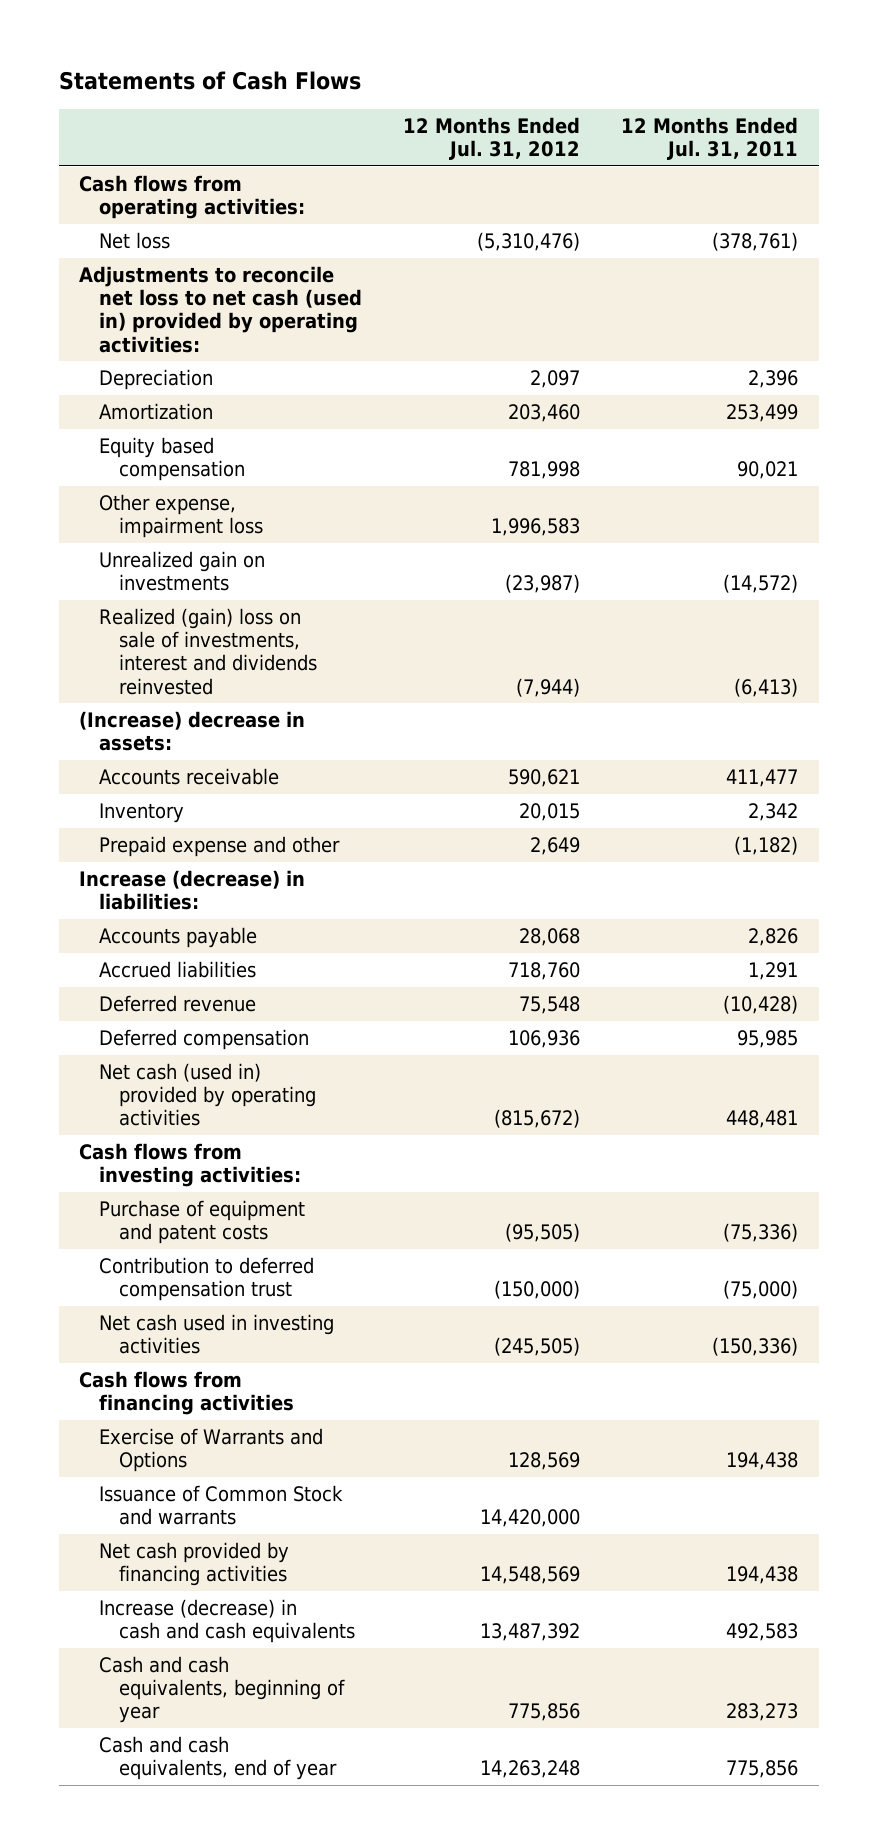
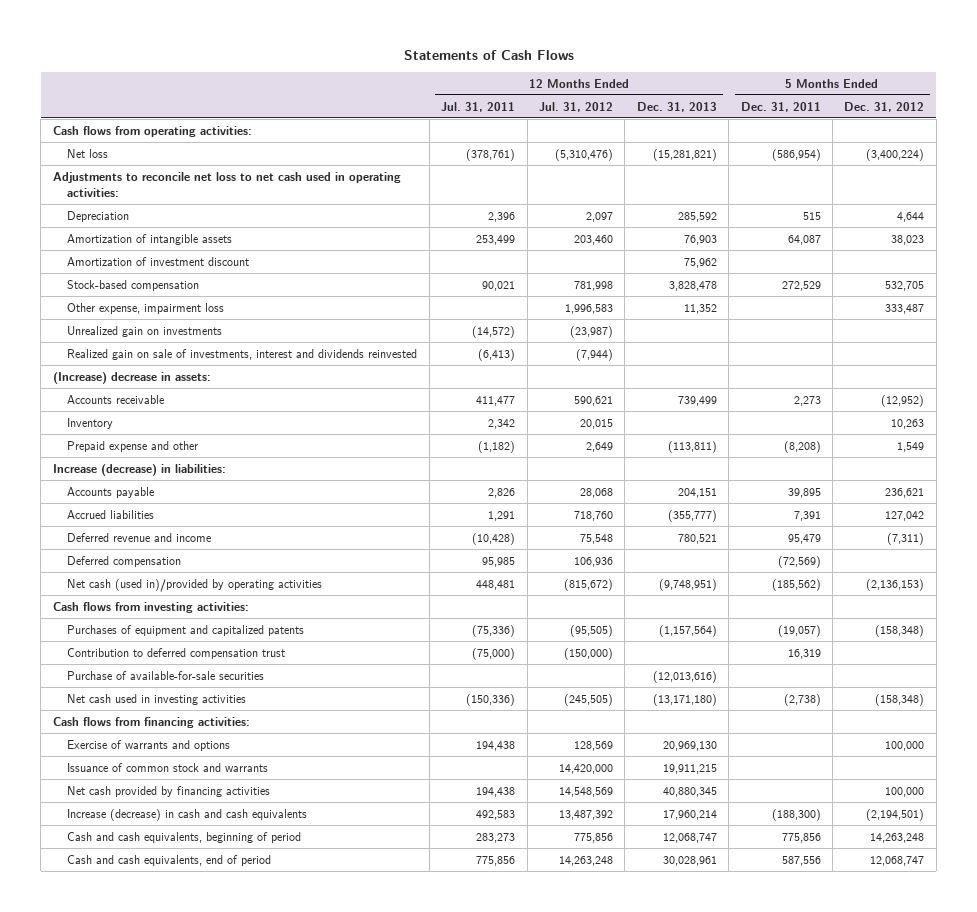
- | 12 Months Ended Jul. 31, 2012 | 12 Months Ended Jul. 31, 2011
+ | 12 Months Ended Jul. 31, 2011 | 12 Months Ended Jul. 31, 2012 | 12 Months Ended Dec. 31, 2013 | 5 Months Ended Dec. 31, 2011 | 5 Months Ended Dec. 31, 2012
- Adjustments to reconcile net loss to net cash (used in) provided by operating activities:
+ Adjustments to reconcile net loss to net cash used in operating activities:
- Amortization | 203,460 | 253,499
- Equity based compensation | 781,998 | 90,021
+ Amortization of intangible assets | 253,499 | 203,460 | 76,903 | 64,087 | 38,023
+ Amortization of investment discount | | | 75,962 | |
+ Stock-based compensation | 90,021 | 781,998 | 3,828,478 | 272,529 | 532,705
- Realized (gain) loss on sale of investments, interest and dividends reinvested | (7,944) | (6,413)
+ Realized gain on sale of investments, interest and dividends reinvested | (6,413) | (7,944) | | |
- Deferred revenue | 75,548 | (10,428)
+ Deferred revenue and income | (10,428) | 75,548 | 780,521 | 95,479 | (7,311)
- Net cash (used in) provided by operating activities | (815,672) | 448,481
+ Net cash (used in)/provided by operating activities | 448,481 | (815,672) | (9,748,951) | (185,562) | (2,136,153)
- Purchase of equipment and patent costs | (95,505) | (75,336)
+ Purchases of equipment and capitalized patents | (75,336) | (95,505) | (1,157,564) | (19,057) | (158,348)
+ Purchase of available-for-sale securities | | | (12,013,616) | |
- Cash flows from financing activities
- Exercise of Warrants and Options | 128,569 | 194,438
- Issuance of Common Stock and warrants | 14,420,000 |
+ Cash flows from financing activities:
+ Exercise of warrants and options | 194,438 | 128,569 | 20,969,130 | | 100,000
+ Issuance of common stock and warrants | | 14,420,000 | 19,911,215 | |
- Cash and cash equivalents, beginning of year | 775,856 | 283,273
- Cash and cash equivalents, end of year | 14,263,248 | 775,856
+ Cash and cash equivalents, beginning of period | 283,273 | 775,856 | 12,068,747 | 775,856 | 14,263,248
+ Cash and cash equivalents, end of period | 775,856 | 14,263,248 | 30,028,961 | 587,556 | 12,068,747

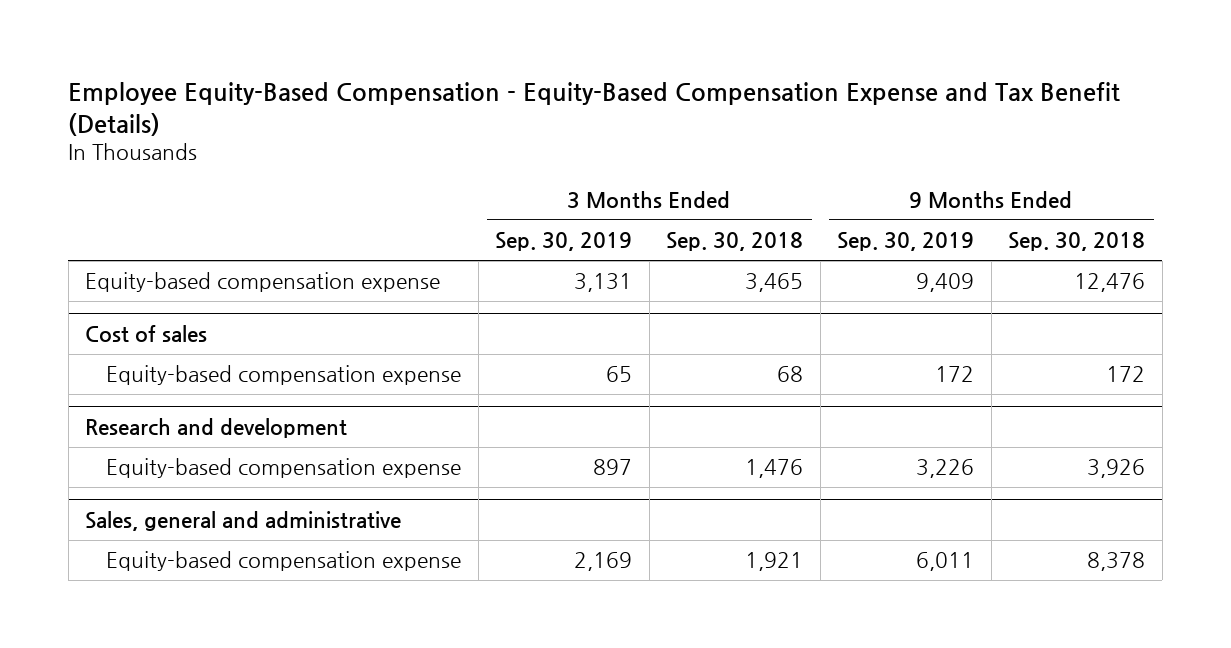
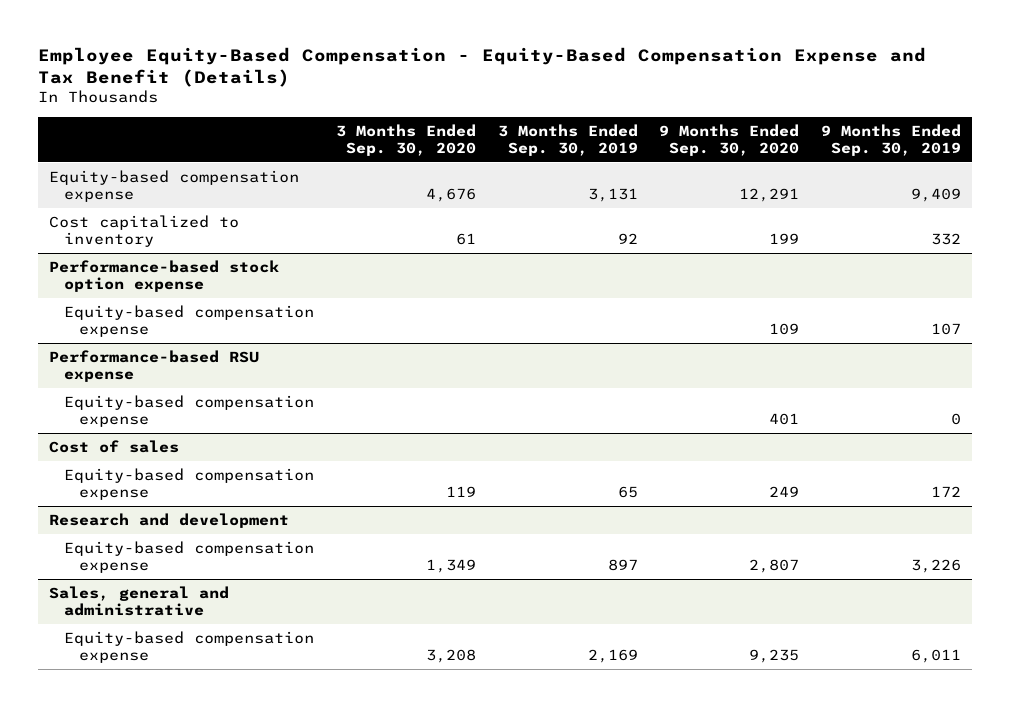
- | 3 Months Ended Sep. 30, 2019 | 3 Months Ended Sep. 30, 2018 | 9 Months Ended Sep. 30, 2019 | 9 Months Ended Sep. 30, 2018
+ | 3 Months Ended Sep. 30, 2020 | 3 Months Ended Sep. 30, 2019 | 9 Months Ended Sep. 30, 2020 | 9 Months Ended Sep. 30, 2019
+ Cost capitalized to inventory | 61 | 92 | 199 | 332
+ Performance-based stock option expense
+ Equity-based compensation expense | | | 109 | 107
+ Performance-based RSU expense
+ Equity-based compensation expense | | | 401 | 0

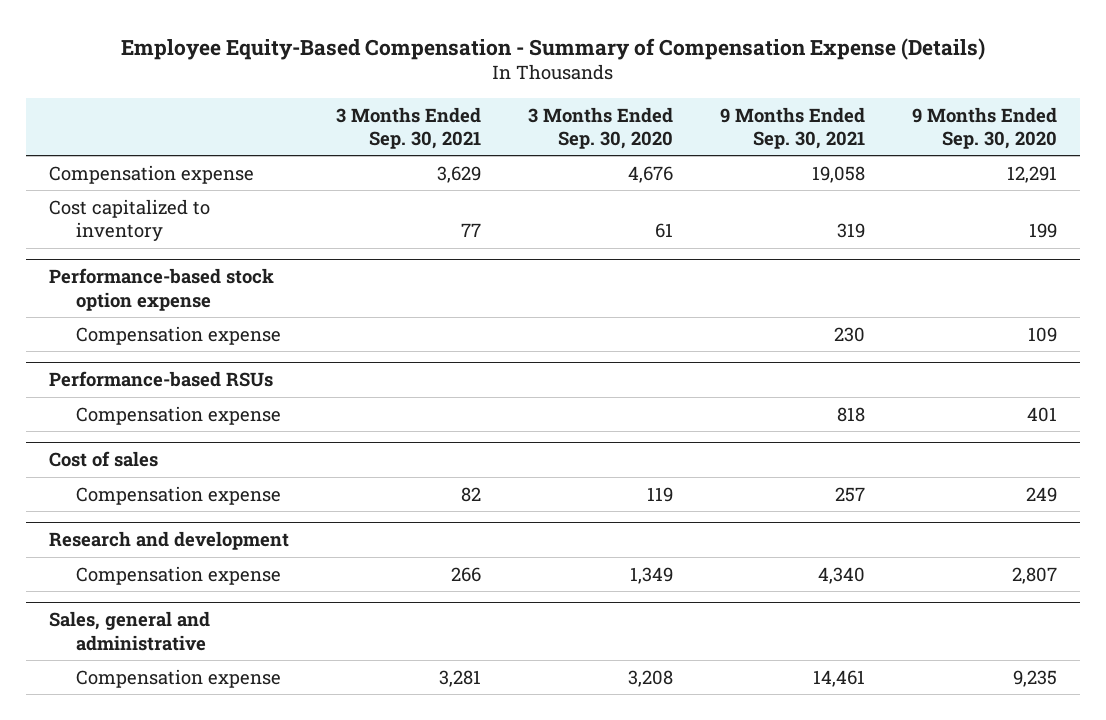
- Employee Equity-Based Compensation - Equity-Based Compensation Expense and Tax Benefit (Details)
+ Employee Equity-Based Compensation - Summary of Compensation Expense (Details)
- | 3 Months Ended Sep. 30, 2020 | 3 Months Ended Sep. 30, 2019 | 9 Months Ended Sep. 30, 2020 | 9 Months Ended Sep. 30, 2019
+ | 3 Months Ended Sep. 30, 2021 | 3 Months Ended Sep. 30, 2020 | 9 Months Ended Sep. 30, 2021 | 9 Months Ended Sep. 30, 2020
- Equity-based compensation expense | 4,676 | 3,131 | 12,291 | 9,409
+ Compensation expense | 3,629 | 4,676 | 19,058 | 12,291
@ Performance-based stock option expense
- Equity-based compensation expense | | | 109 | 107
- Performance-based RSU expense
- Equity-based compensation expense | | | 401 | 0
@ Performance-based stock option expense
+ Compensation expense | | | 230 | 109
+ Performance-based RSUs
+ Compensation expense | | | 818 | 401
@ Cost of sales
- Equity-based compensation expense | 119 | 65 | 249 | 172
+ Compensation expense | 82 | 119 | 257 | 249
@ Research and development
- Equity-based compensation expense | 1,349 | 897 | 2,807 | 3,226
+ Compensation expense | 266 | 1,349 | 4,340 | 2,807
@ Sales, general and administrative
- Equity-based compensation expense | 3,208 | 2,169 | 9,235 | 6,011
+ Compensation expense | 3,281 | 3,208 | 14,461 | 9,235

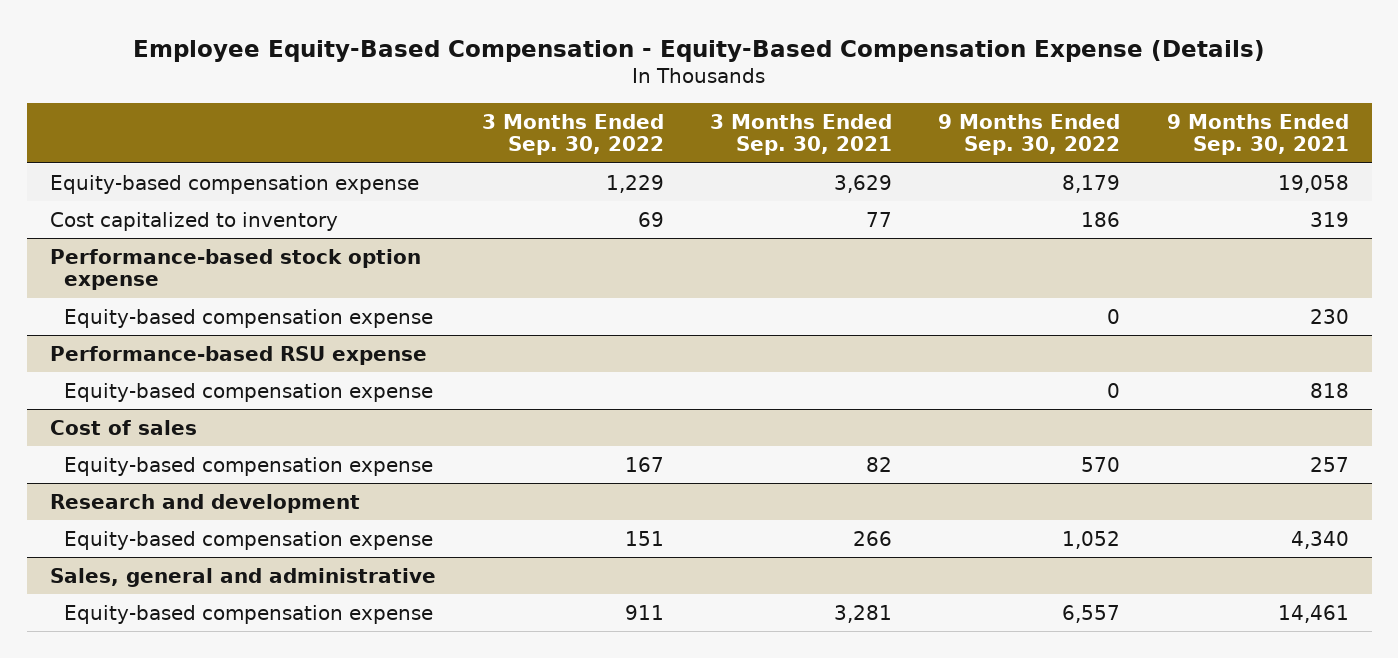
- Employee Equity-Based Compensation - Summary of Compensation Expense (Details)
+ Employee Equity-Based Compensation - Equity-Based Compensation Expense (Details)
- | 3 Months Ended Sep. 30, 2021 | 3 Months Ended Sep. 30, 2020 | 9 Months Ended Sep. 30, 2021 | 9 Months Ended Sep. 30, 2020
+ | 3 Months Ended Sep. 30, 2022 | 3 Months Ended Sep. 30, 2021 | 9 Months Ended Sep. 30, 2022 | 9 Months Ended Sep. 30, 2021
- Compensation expense | 3,629 | 4,676 | 19,058 | 12,291
+ Equity-based compensation expense | 1,229 | 3,629 | 8,179 | 19,058
@ Performance-based stock option expense
- Compensation expense | | | 230 | 109
- Performance-based RSUs
- Compensation expense | | | 818 | 401
@ Performance-based stock option expense
+ Equity-based compensation expense | | | 0 | 230
+ Performance-based RSU expense
+ Equity-based compensation expense | | | 0 | 818
@ Cost of sales
- Compensation expense | 82 | 119 | 257 | 249
+ Equity-based compensation expense | 167 | 82 | 570 | 257
@ Research and development
- Compensation expense | 266 | 1,349 | 4,340 | 2,807
+ Equity-based compensation expense | 151 | 266 | 1,052 | 4,340
@ Sales, general and administrative
- Compensation expense | 3,281 | 3,208 | 14,461 | 9,235
+ Equity-based compensation expense | 911 | 3,281 | 6,557 | 14,461

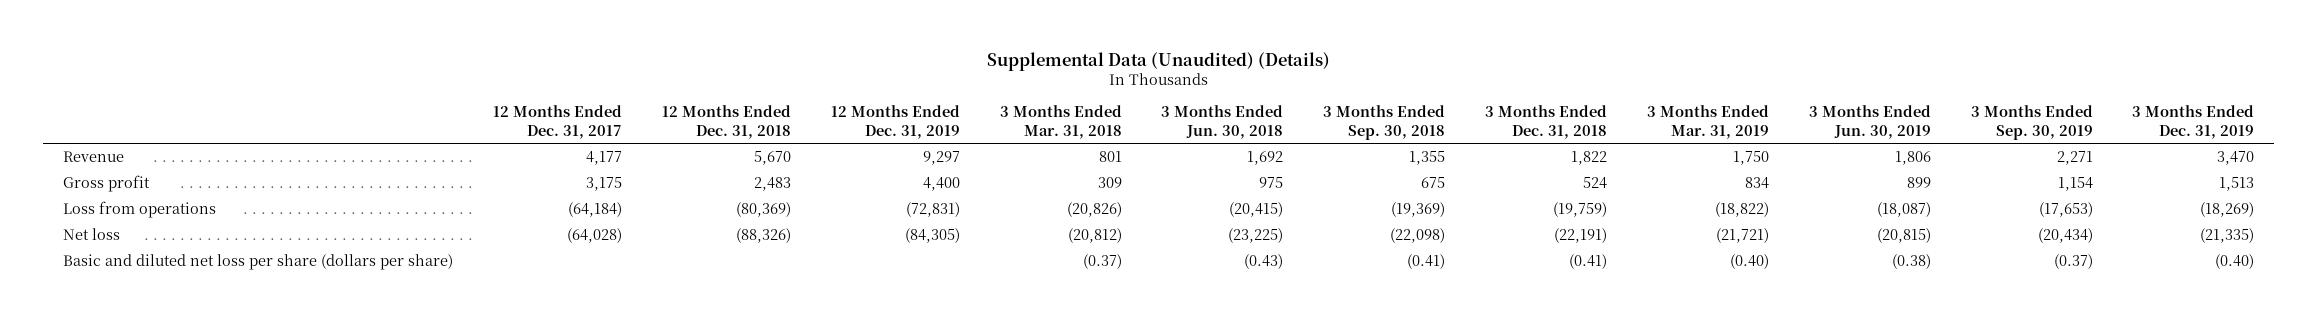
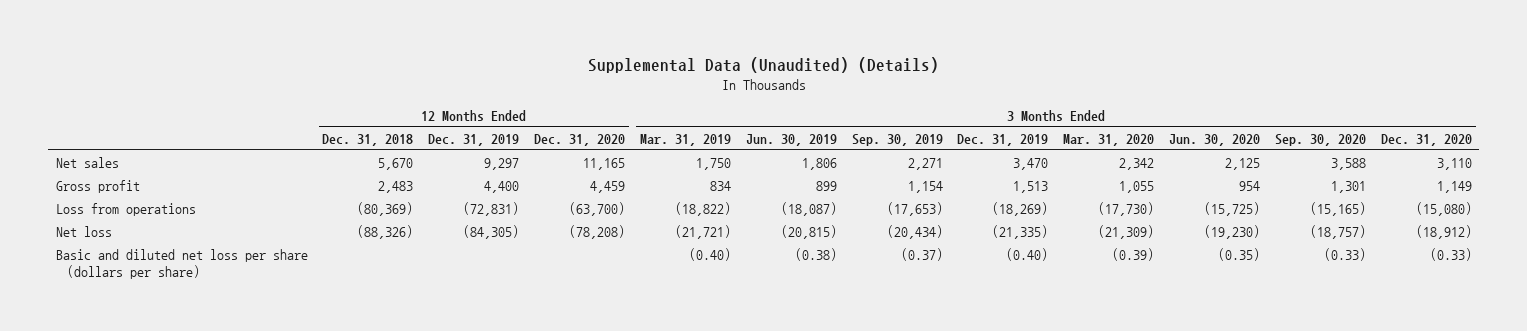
- | 12 Months Ended Dec. 31, 2017 | 12 Months Ended Dec. 31, 2018 | 12 Months Ended Dec. 31, 2019 | 3 Months Ended Mar. 31, 2018 | 3 Months Ended Jun. 30, 2018 | 3 Months Ended Sep. 30, 2018 | 3 Months Ended Dec. 31, 2018 | 3 Months Ended Mar. 31, 2019 | 3 Months Ended Jun. 30, 2019 | 3 Months Ended Sep. 30, 2019 | 3 Months Ended Dec. 31, 2019
+ | 12 Months Ended Dec. 31, 2018 | 12 Months Ended Dec. 31, 2019 | 12 Months Ended Dec. 31, 2020 | 3 Months Ended Mar. 31, 2019 | 3 Months Ended Jun. 30, 2019 | 3 Months Ended Sep. 30, 2019 | 3 Months Ended Dec. 31, 2019 | 3 Months Ended Mar. 31, 2020 | 3 Months Ended Jun. 30, 2020 | 3 Months Ended Sep. 30, 2020 | 3 Months Ended Dec. 31, 2020
- Revenue | 4,177 | 5,670 | 9,297 | 801 | 1,692 | 1,355 | 1,822 | 1,750 | 1,806 | 2,271 | 3,470
+ Net sales | 5,670 | 9,297 | 11,165 | 1,750 | 1,806 | 2,271 | 3,470 | 2,342 | 2,125 | 3,588 | 3,110

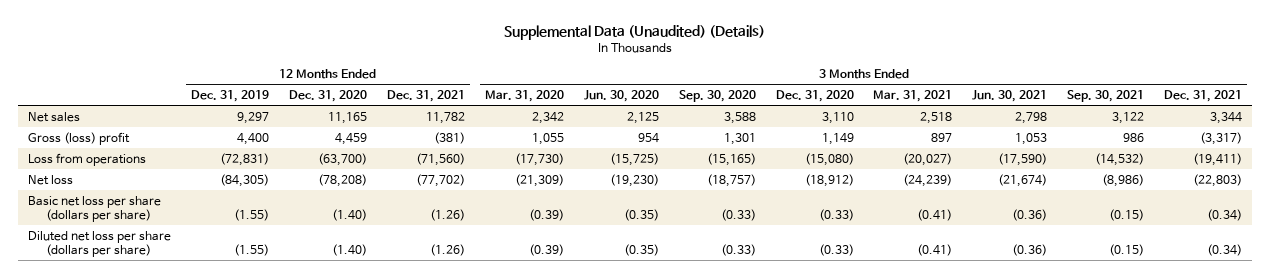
- | 12 Months Ended Dec. 31, 2018 | 12 Months Ended Dec. 31, 2019 | 12 Months Ended Dec. 31, 2020 | 3 Months Ended Mar. 31, 2019 | 3 Months Ended Jun. 30, 2019 | 3 Months Ended Sep. 30, 2019 | 3 Months Ended Dec. 31, 2019 | 3 Months Ended Mar. 31, 2020 | 3 Months Ended Jun. 30, 2020 | 3 Months Ended Sep. 30, 2020 | 3 Months Ended Dec. 31, 2020
+ | 12 Months Ended Dec. 31, 2019 | 12 Months Ended Dec. 31, 2020 | 12 Months Ended Dec. 31, 2021 | 3 Months Ended Mar. 31, 2020 | 3 Months Ended Jun. 30, 2020 | 3 Months Ended Sep. 30, 2020 | 3 Months Ended Dec. 31, 2020 | 3 Months Ended Mar. 31, 2021 | 3 Months Ended Jun. 30, 2021 | 3 Months Ended Sep. 30, 2021 | 3 Months Ended Dec. 31, 2021
- Gross profit | 2,483 | 4,400 | 4,459 | 834 | 899 | 1,154 | 1,513 | 1,055 | 954 | 1,301 | 1,149
+ Gross (loss) profit | 4,400 | 4,459 | (381) | 1,055 | 954 | 1,301 | 1,149 | 897 | 1,053 | 986 | (3,317)
- Basic and diluted net loss per share (dollars per share) | | | | (0.40) | (0.38) | (0.37) | (0.40) | (0.39) | (0.35) | (0.33) | (0.33)
+ Basic net loss per share (dollars per share) | (1.55) | (1.40) | (1.26) | (0.39) | (0.35) | (0.33) | (0.33) | (0.41) | (0.36) | (0.15) | (0.34)
+ Diluted net loss per share (dollars per share) | (1.55) | (1.40) | (1.26) | (0.39) | (0.35) | (0.33) | (0.33) | (0.41) | (0.36) | (0.15) | (0.34)

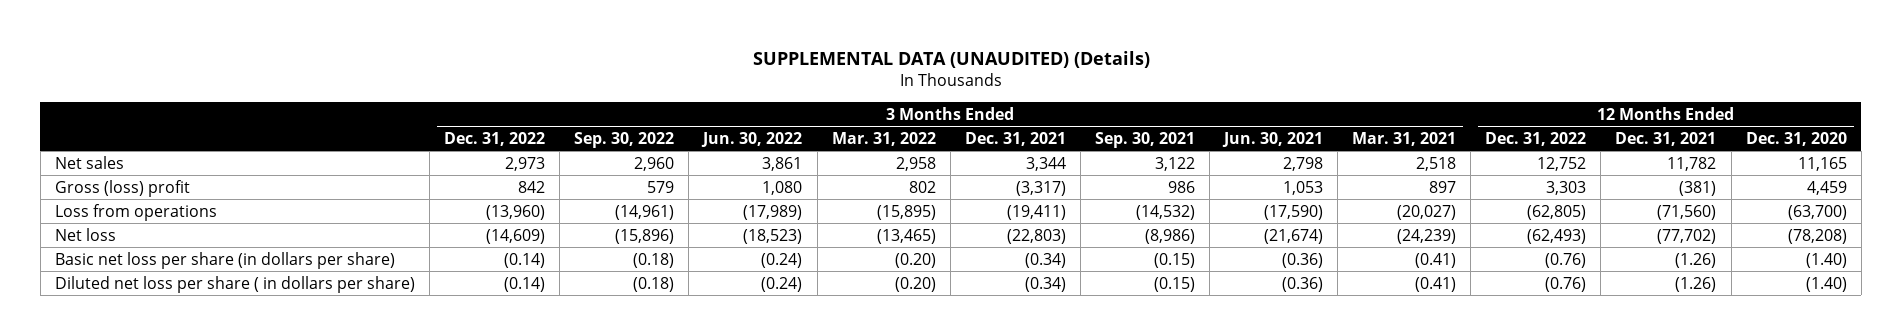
- Supplemental Data (Unaudited) (Details)
+ SUPPLEMENTAL DATA (UNAUDITED) (Details)
- | 12 Months Ended Dec. 31, 2019 | 12 Months Ended Dec. 31, 2020 | 12 Months Ended Dec. 31, 2021 | 3 Months Ended Mar. 31, 2020 | 3 Months Ended Jun. 30, 2020 | 3 Months Ended Sep. 30, 2020 | 3 Months Ended Dec. 31, 2020 | 3 Months Ended Mar. 31, 2021 | 3 Months Ended Jun. 30, 2021 | 3 Months Ended Sep. 30, 2021 | 3 Months Ended Dec. 31, 2021
+ | 3 Months Ended Dec. 31, 2022 | 3 Months Ended Sep. 30, 2022 | 3 Months Ended Jun. 30, 2022 | 3 Months Ended Mar. 31, 2022 | 3 Months Ended Dec. 31, 2021 | 3 Months Ended Sep. 30, 2021 | 3 Months Ended Jun. 30, 2021 | 3 Months Ended Mar. 31, 2021 | 12 Months Ended Dec. 31, 2022 | 12 Months Ended Dec. 31, 2021 | 12 Months Ended Dec. 31, 2020
- Basic net loss per share (dollars per share) | (1.55) | (1.40) | (1.26) | (0.39) | (0.35) | (0.33) | (0.33) | (0.41) | (0.36) | (0.15) | (0.34)
- Diluted net loss per share (dollars per share) | (1.55) | (1.40) | (1.26) | (0.39) | (0.35) | (0.33) | (0.33) | (0.41) | (0.36) | (0.15) | (0.34)
+ Basic net loss per share (in dollars per share) | (0.14) | (0.18) | (0.24) | (0.20) | (0.34) | (0.15) | (0.36) | (0.41) | (0.76) | (1.26) | (1.40)
+ Diluted net loss per share ( in dollars per share) | (0.14) | (0.18) | (0.24) | (0.20) | (0.34) | (0.15) | (0.36) | (0.41) | (0.76) | (1.26) | (1.40)

